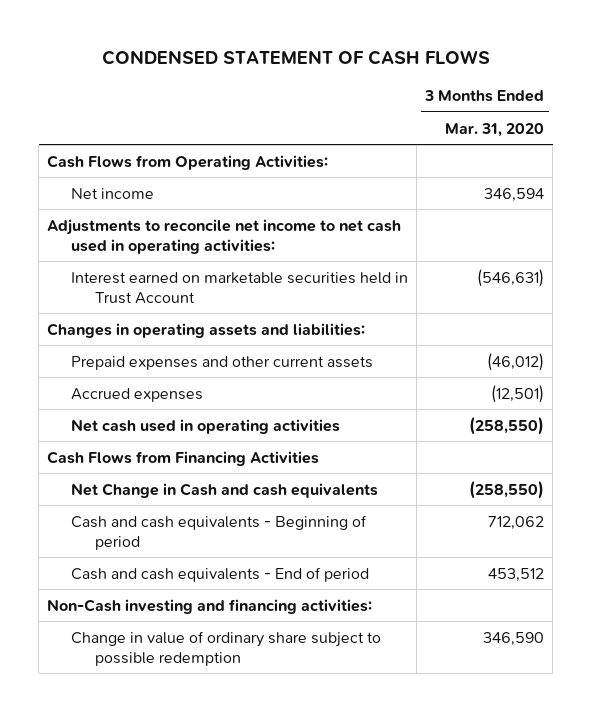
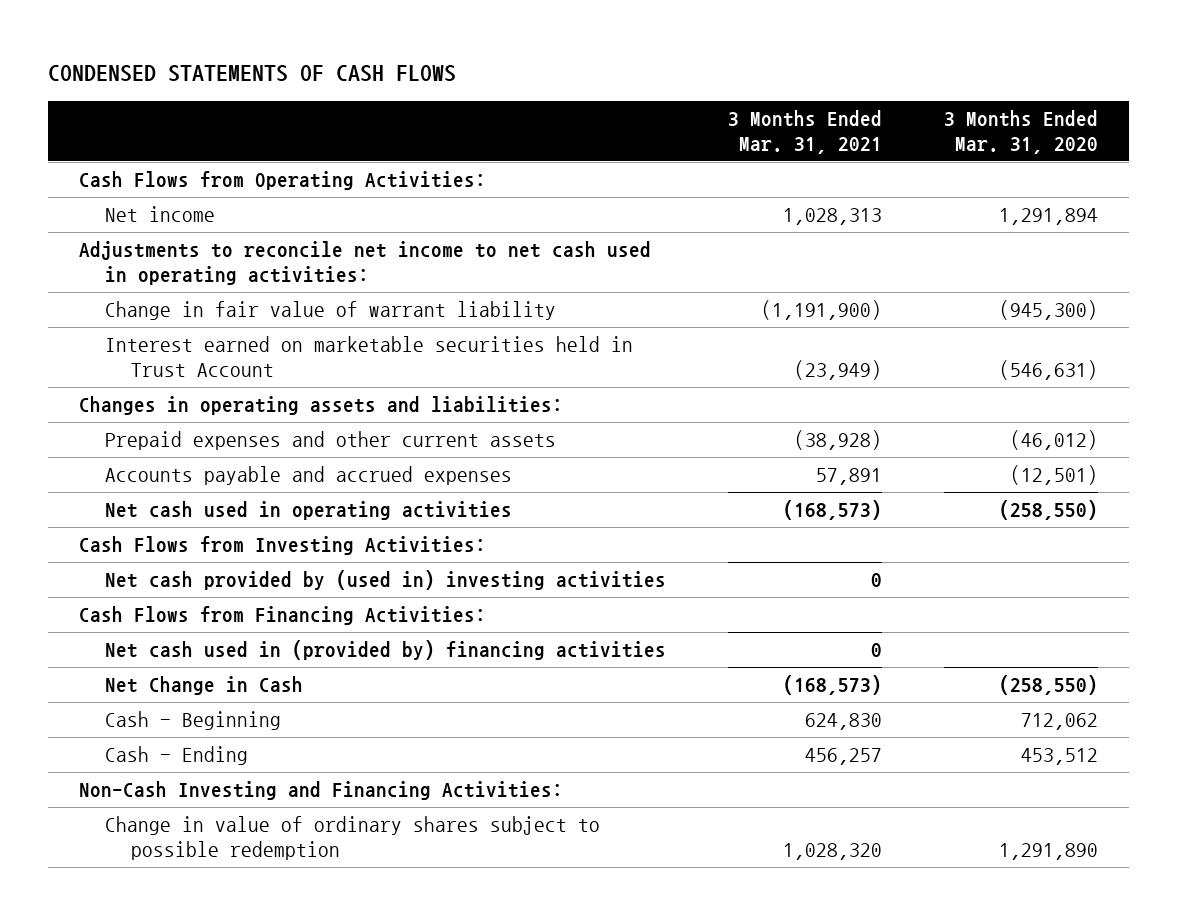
- CONDENSED STATEMENT OF CASH FLOWS
+ CONDENSED STATEMENTS OF CASH FLOWS
- | 3 Months Ended Mar. 31, 2020
+ | 3 Months Ended Mar. 31, 2021 | 3 Months Ended Mar. 31, 2020
- Net income | 346,594
+ Net income | 1,028,313 | 1,291,894
+ Change in fair value of warrant liability | (1,191,900) | (945,300)
- Accrued expenses | (12,501)
+ Accounts payable and accrued expenses | 57,891 | (12,501)
- Cash Flows from Financing Activities
- Net Change in Cash and cash equivalents | (258,550)
- Cash and cash equivalents - Beginning of period | 712,062
- Cash and cash equivalents - End of period | 453,512
- Non-Cash investing and financing activities:
- Change in value of ordinary share subject to possible redemption | 346,590
+ Cash Flows from Investing Activities:
+ Net cash provided by (used in) investing activities | 0 |
+ Cash Flows from Financing Activities:
+ Net cash used in (provided by) financing activities | 0 |
+ Net Change in Cash | (168,573) | (258,550)
+ Cash - Beginning | 624,830 | 712,062
+ Cash - Ending | 456,257 | 453,512
+ Non-Cash Investing and Financing Activities:
+ Change in value of ordinary shares subject to possible redemption | 1,028,320 | 1,291,890

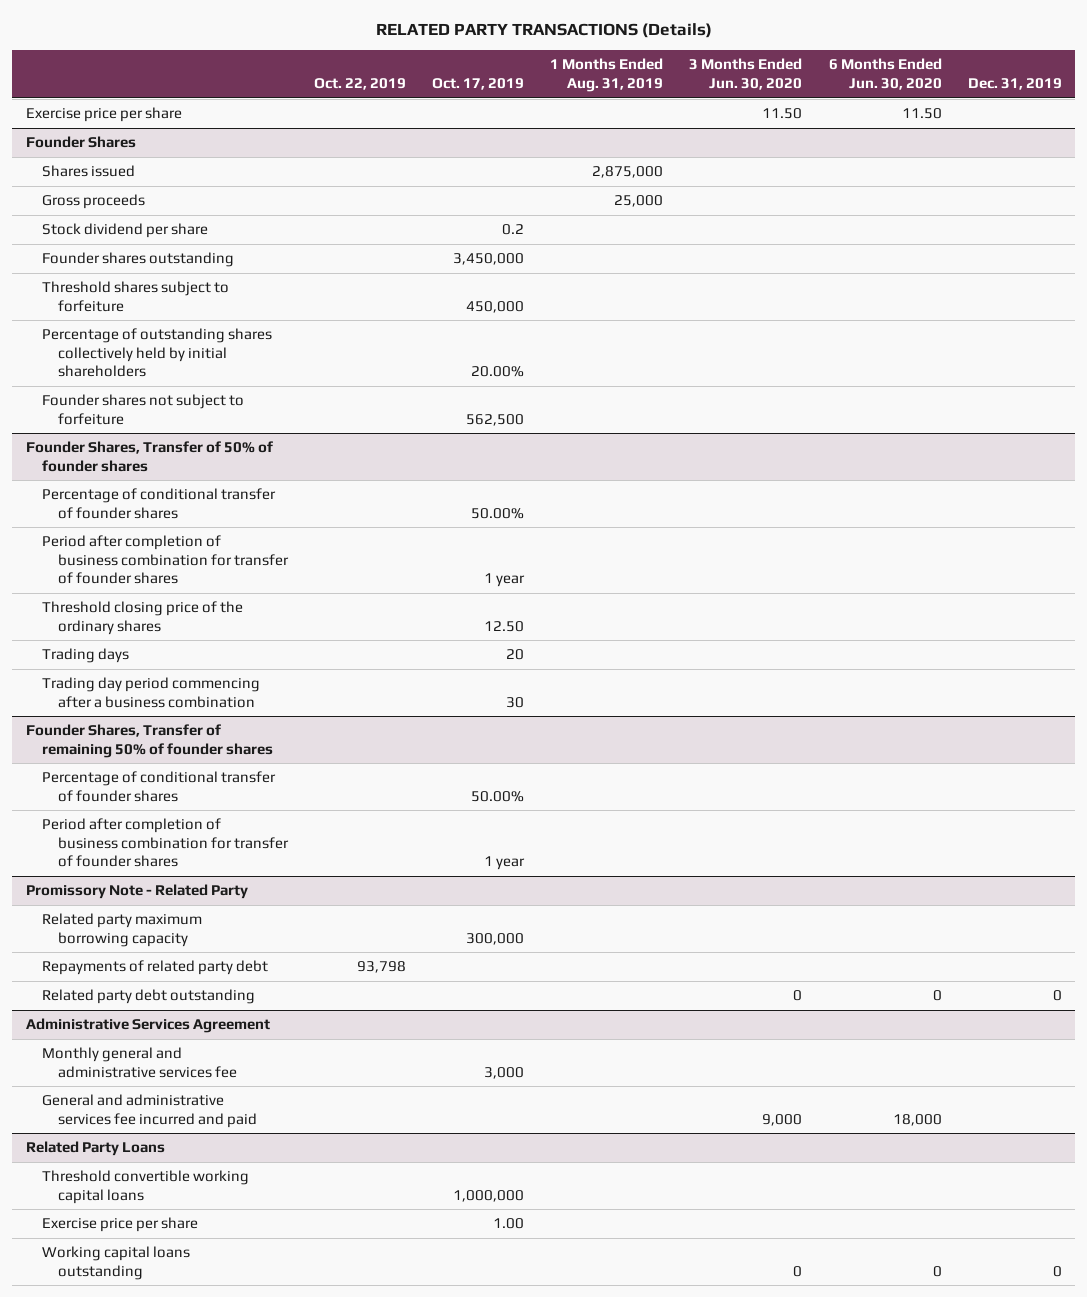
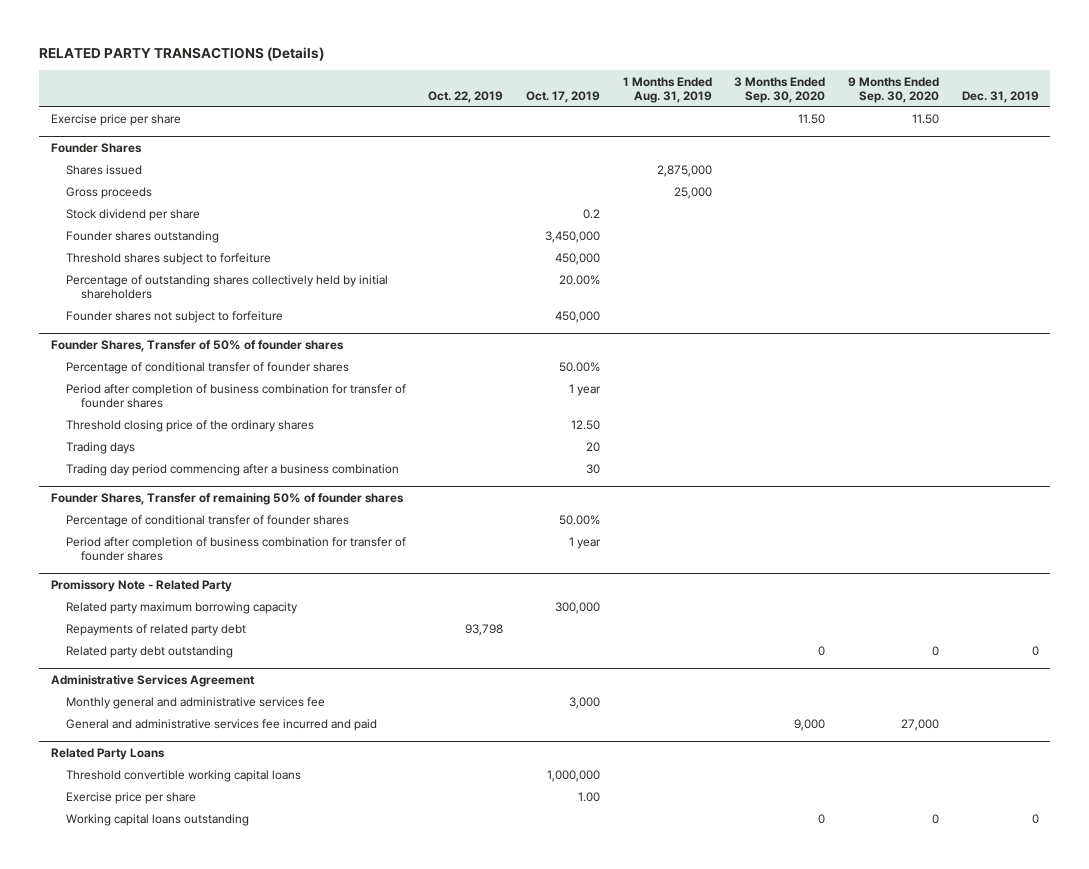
- | Oct. 22, 2019 | Oct. 17, 2019 | 1 Months Ended Aug. 31, 2019 | 3 Months Ended Jun. 30, 2020 | 6 Months Ended Jun. 30, 2020 | Dec. 31, 2019
+ | Oct. 22, 2019 | Oct. 17, 2019 | 1 Months Ended Aug. 31, 2019 | 3 Months Ended Sep. 30, 2020 | 9 Months Ended Sep. 30, 2020 | Dec. 31, 2019
@ Founder Shares
- Founder shares not subject to forfeiture | | 562,500 | | | |
+ Founder shares not subject to forfeiture | | 450,000 | | | |

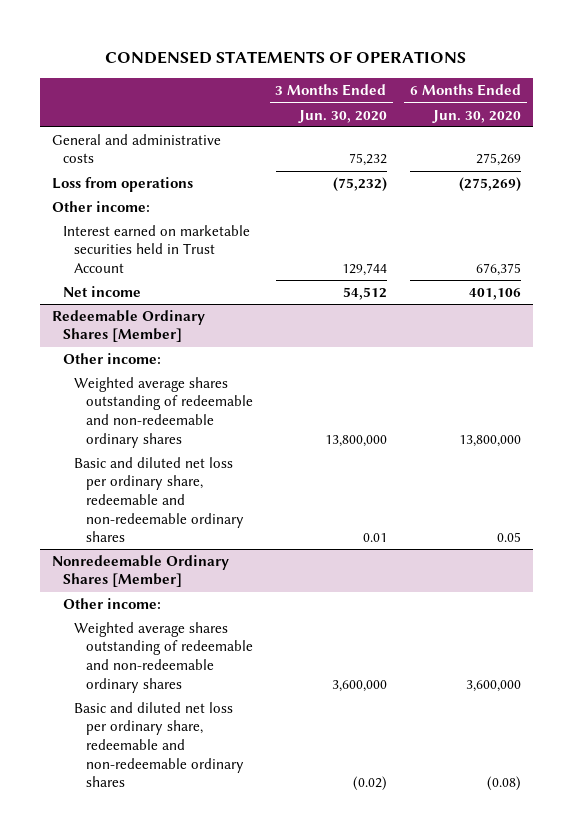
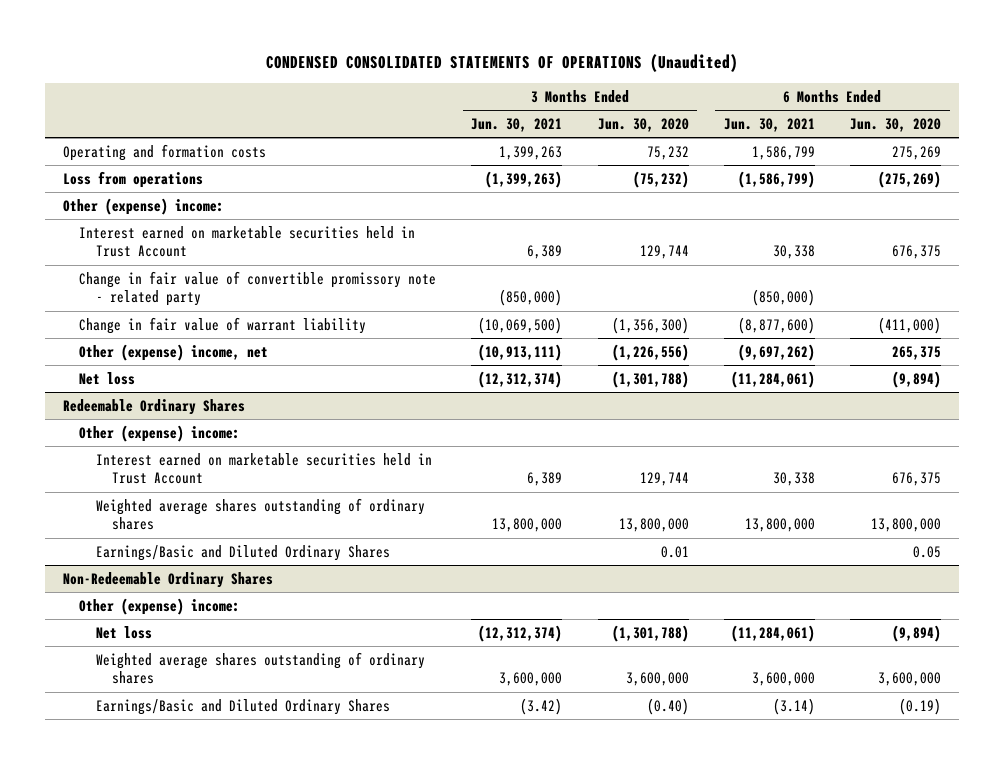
- CONDENSED STATEMENTS OF OPERATIONS
+ CONDENSED CONSOLIDATED STATEMENTS OF OPERATIONS (Unaudited)
- | 3 Months Ended Jun. 30, 2020 | 6 Months Ended Jun. 30, 2020
+ | 3 Months Ended Jun. 30, 2021 | 3 Months Ended Jun. 30, 2020 | 6 Months Ended Jun. 30, 2021 | 6 Months Ended Jun. 30, 2020
- General and administrative costs | 75,232 | 275,269
+ Operating and formation costs | 1,399,263 | 75,232 | 1,586,799 | 275,269
- Other income:
+ Other (expense) income:
- Net income | 54,512 | 401,106
- Redeemable Ordinary Shares [Member]
- Other income:
- Weighted average shares outstanding of redeemable and non-redeemable ordinary shares | 13,800,000 | 13,800,000
- Basic and diluted net loss per ordinary share, redeemable and non-redeemable ordinary shares | 0.01 | 0.05
- Nonredeemable Ordinary Shares [Member]
- Other income:
- Weighted average shares outstanding of redeemable and non-redeemable ordinary shares | 3,600,000 | 3,600,000
- Basic and diluted net loss per ordinary share, redeemable and non-redeemable ordinary shares | (0.02) | (0.08)
+ Change in fair value of convertible promissory note - related party | (850,000) | | (850,000) |
+ Change in fair value of warrant liability | (10,069,500) | (1,356,300) | (8,877,600) | (411,000)
+ Other (expense) income, net | (10,913,111) | (1,226,556) | (9,697,262) | 265,375
+ Net loss | (12,312,374) | (1,301,788) | (11,284,061) | (9,894)
+ Redeemable Ordinary Shares
+ Other (expense) income:
+ Interest earned on marketable securities held in Trust Account | 6,389 | 129,744 | 30,338 | 676,375
+ Weighted average shares outstanding of ordinary shares | 13,800,000 | 13,800,000 | 13,800,000 | 13,800,000
+ Earnings/Basic and Diluted Ordinary Shares | | 0.01 | | 0.05
+ Non-Redeemable Ordinary Shares
+ Other (expense) income:
+ Net loss | (12,312,374) | (1,301,788) | (11,284,061) | (9,894)
+ Weighted average shares outstanding of ordinary shares | 3,600,000 | 3,600,000 | 3,600,000 | 3,600,000
+ Earnings/Basic and Diluted Ordinary Shares | (3.42) | (0.40) | (3.14) | (0.19)

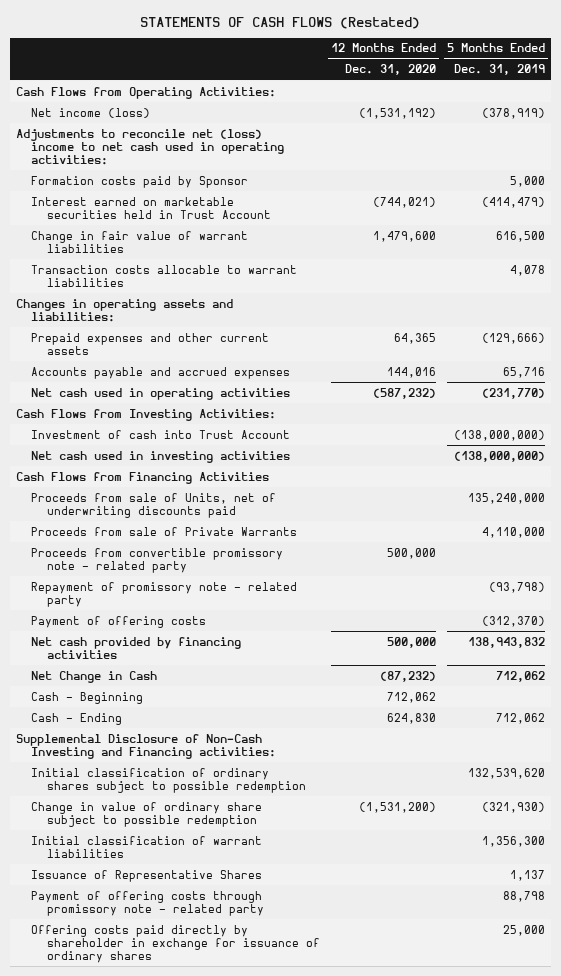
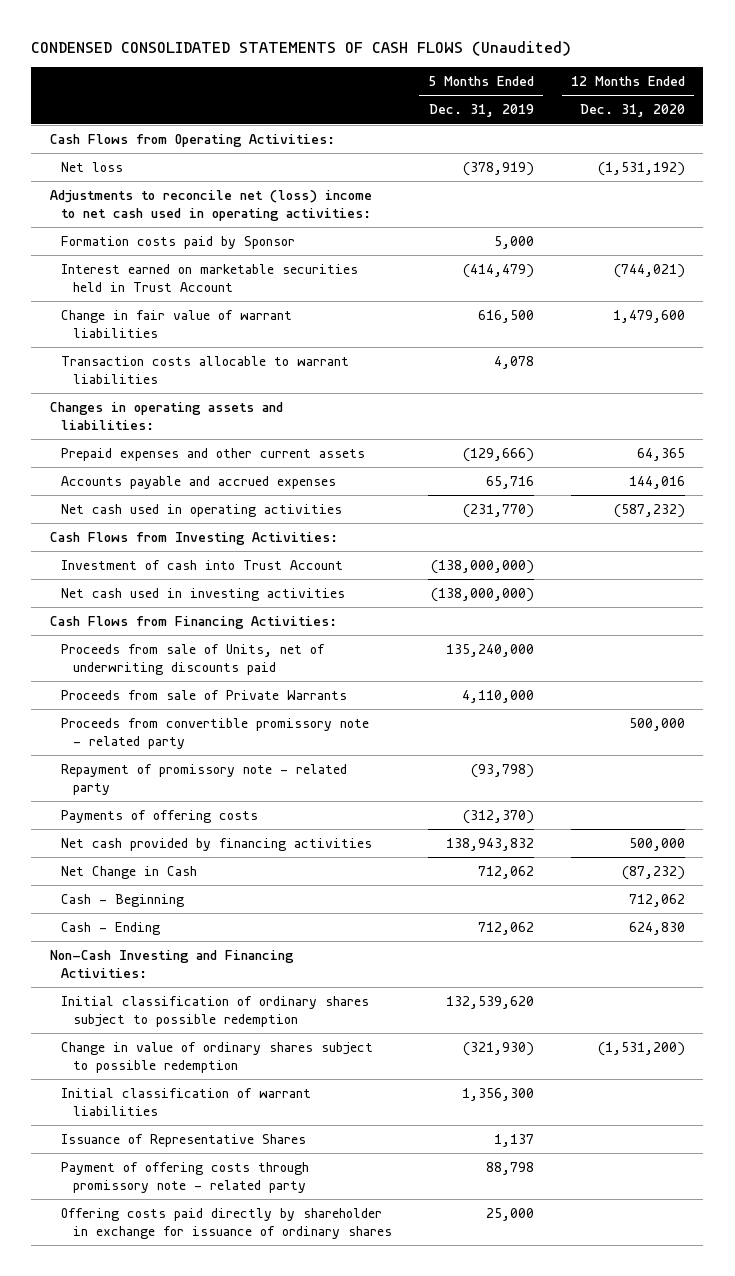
- STATEMENTS OF CASH FLOWS (Restated)
+ CONDENSED CONSOLIDATED STATEMENTS OF CASH FLOWS (Unaudited)
- | 12 Months Ended Dec. 31, 2020 | 5 Months Ended Dec. 31, 2019
+ | 5 Months Ended Dec. 31, 2019 | 12 Months Ended Dec. 31, 2020
- Net income (loss) | (1,531,192) | (378,919)
+ Net loss | (378,919) | (1,531,192)
- Cash Flows from Financing Activities
+ Cash Flows from Financing Activities:
- Payment of offering costs | | (312,370)
+ Payments of offering costs | (312,370) |
- Supplemental Disclosure of Non-Cash Investing and Financing activities:
+ Non-Cash Investing and Financing Activities:
- Change in value of ordinary share subject to possible redemption | (1,531,200) | (321,930)
+ Change in value of ordinary shares subject to possible redemption | (321,930) | (1,531,200)

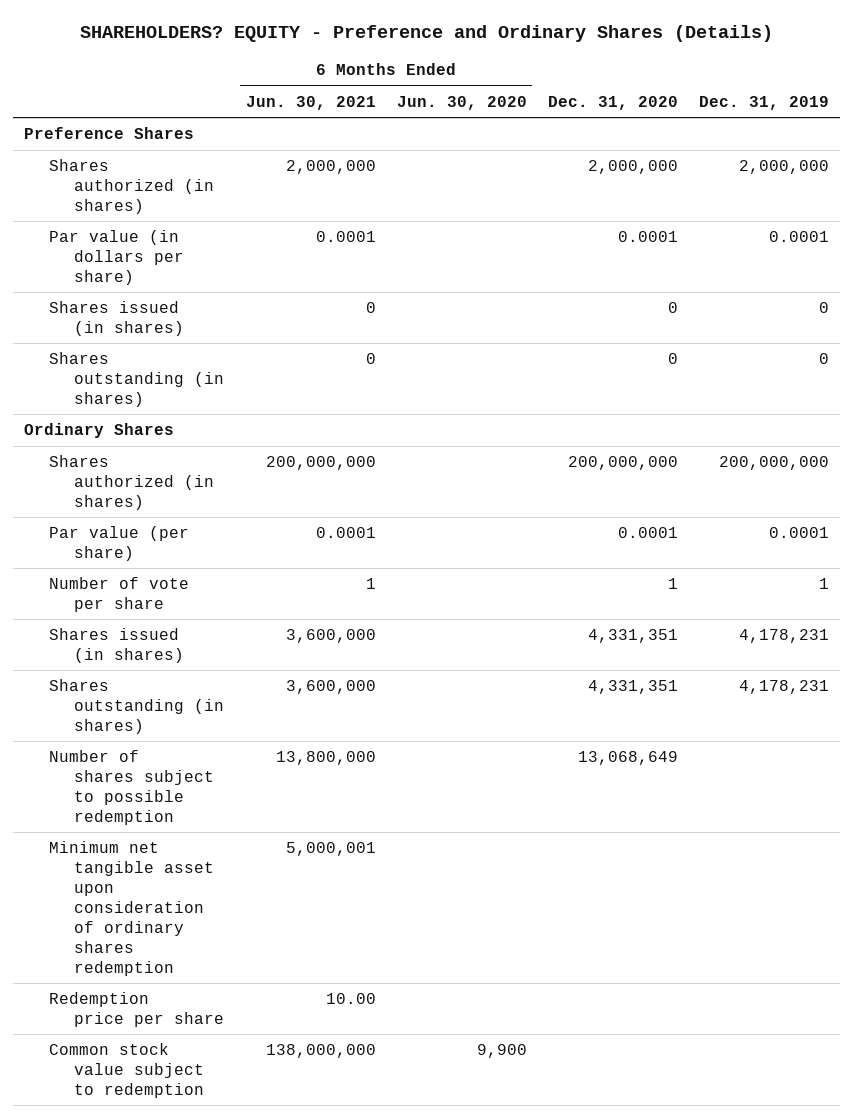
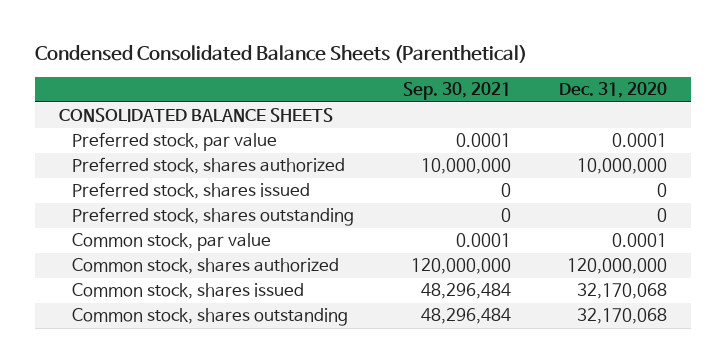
- SHAREHOLDERS? EQUITY - Preference and Ordinary Shares (Details)
+ Condensed Consolidated Balance Sheets (Parenthetical)
- | 6 Months Ended Jun. 30, 2021 | 6 Months Ended Jun. 30, 2020 | Dec. 31, 2020 | Dec. 31, 2019
+ | Sep. 30, 2021 | Dec. 31, 2020
- Preference Shares
- Shares authorized (in shares) | 2,000,000 | | 2,000,000 | 2,000,000
- Par value (in dollars per share) | 0.0001 | | 0.0001 | 0.0001
- Shares issued (in shares) | 0 | | 0 | 0
- Shares outstanding (in shares) | 0 | | 0 | 0
- Ordinary Shares
- Shares authorized (in shares) | 200,000,000 | | 200,000,000 | 200,000,000
- Par value (per share) | 0.0001 | | 0.0001 | 0.0001
- Number of vote per share | 1 | | 1 | 1
- Shares issued (in shares) | 3,600,000 | | 4,331,351 | 4,178,231
- Shares outstanding (in shares) | 3,600,000 | | 4,331,351 | 4,178,231
- Number of shares subject to possible redemption | 13,800,000 | | 13,068,649 |
- Minimum net tangible asset upon consideration of ordinary shares redemption | 5,000,001 | | |
- Redemption price per share | 10.00 | | |
- Common stock value subject to redemption | 138,000,000 | 9,900 | |
+ CONSOLIDATED BALANCE SHEETS
+ Preferred stock, par value | 0.0001 | 0.0001
+ Preferred stock, shares authorized | 10,000,000 | 10,000,000
+ Preferred stock, shares issued | 0 | 0
+ Preferred stock, shares outstanding | 0 | 0
+ Common stock, par value | 0.0001 | 0.0001
+ Common stock, shares authorized | 120,000,000 | 120,000,000
+ Common stock, shares issued | 48,296,484 | 32,170,068
+ Common stock, shares outstanding | 48,296,484 | 32,170,068

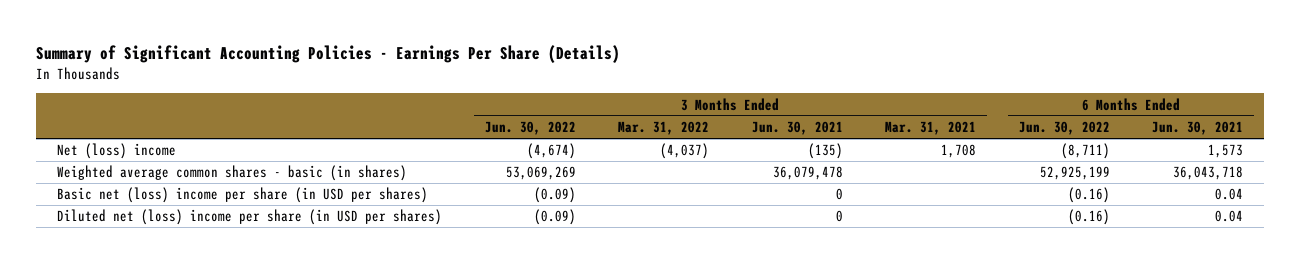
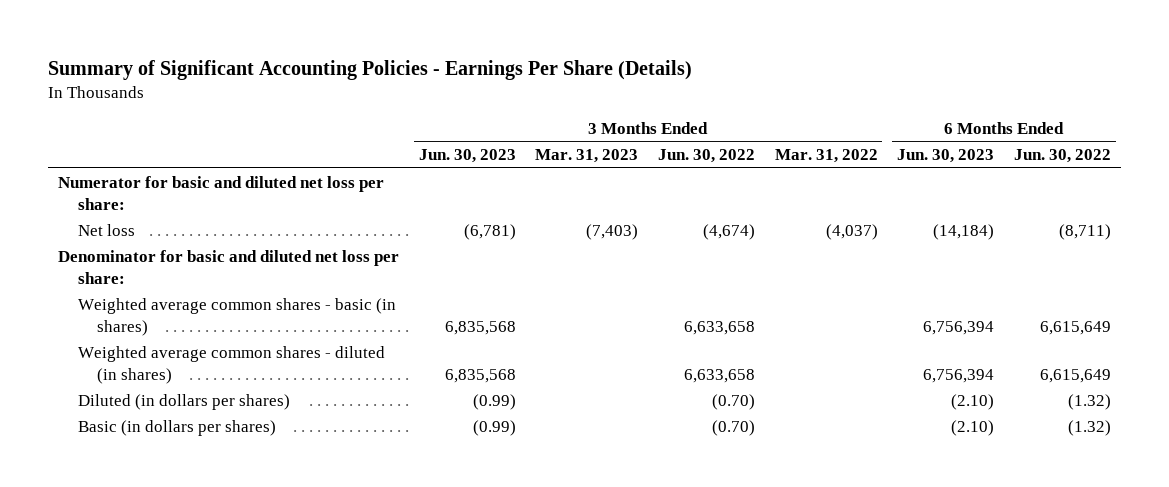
- | 3 Months Ended Jun. 30, 2022 | 3 Months Ended Mar. 31, 2022 | 3 Months Ended Jun. 30, 2021 | 3 Months Ended Mar. 31, 2021 | 6 Months Ended Jun. 30, 2022 | 6 Months Ended Jun. 30, 2021
+ | 3 Months Ended Jun. 30, 2023 | 3 Months Ended Mar. 31, 2023 | 3 Months Ended Jun. 30, 2022 | 3 Months Ended Mar. 31, 2022 | 6 Months Ended Jun. 30, 2023 | 6 Months Ended Jun. 30, 2022
- Net (loss) income | (4,674) | (4,037) | (135) | 1,708 | (8,711) | 1,573
- Weighted average common shares - basic (in shares) | 53,069,269 | | 36,079,478 | | 52,925,199 | 36,043,718
- Basic net (loss) income per share (in USD per shares) | (0.09) | | 0 | | (0.16) | 0.04
- Diluted net (loss) income per share (in USD per shares) | (0.09) | | 0 | | (0.16) | 0.04
+ Numerator for basic and diluted net loss per share:
+ Net loss | (6,781) | (7,403) | (4,674) | (4,037) | (14,184) | (8,711)
+ Denominator for basic and diluted net loss per share:
+ Weighted average common shares - basic (in shares) | 6,835,568 | | 6,633,658 | | 6,756,394 | 6,615,649
+ Weighted average common shares - diluted (in shares) | 6,835,568 | | 6,633,658 | | 6,756,394 | 6,615,649
+ Diluted (in dollars per shares) | (0.99) | | (0.70) | | (2.10) | (1.32)
+ Basic (in dollars per shares) | (0.99) | | (0.70) | | (2.10) | (1.32)

